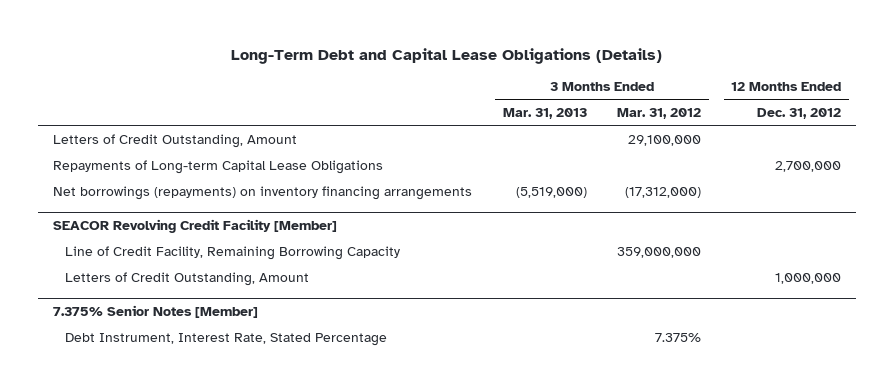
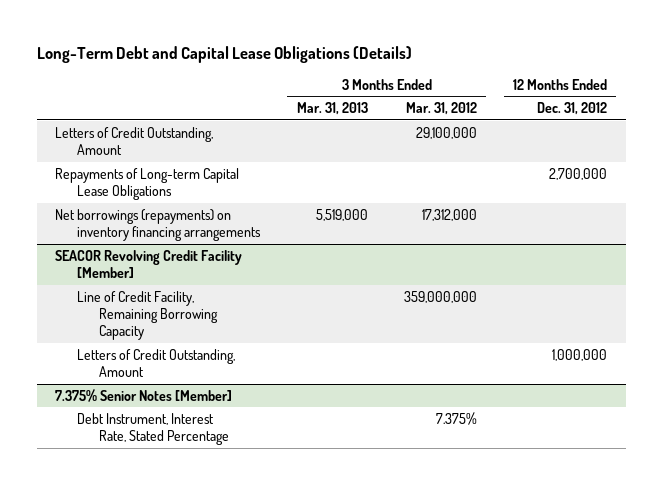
- Net borrowings (repayments) on inventory financing arrangements | (5,519,000) | (17,312,000) |
+ Net borrowings (repayments) on inventory financing arrangements | 5,519,000 | 17,312,000 |

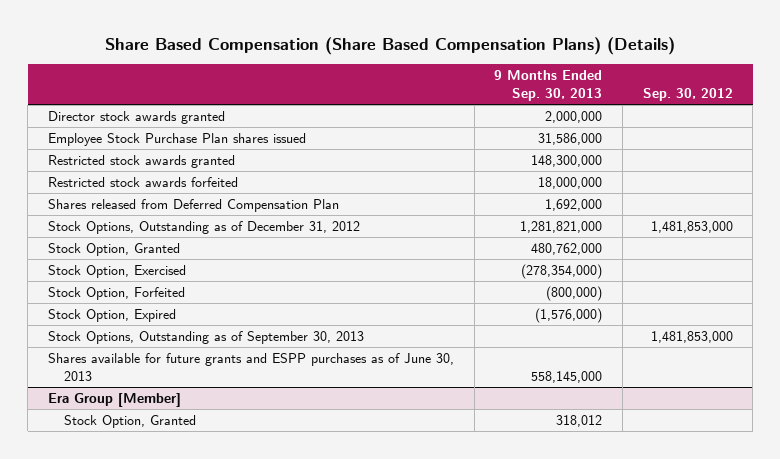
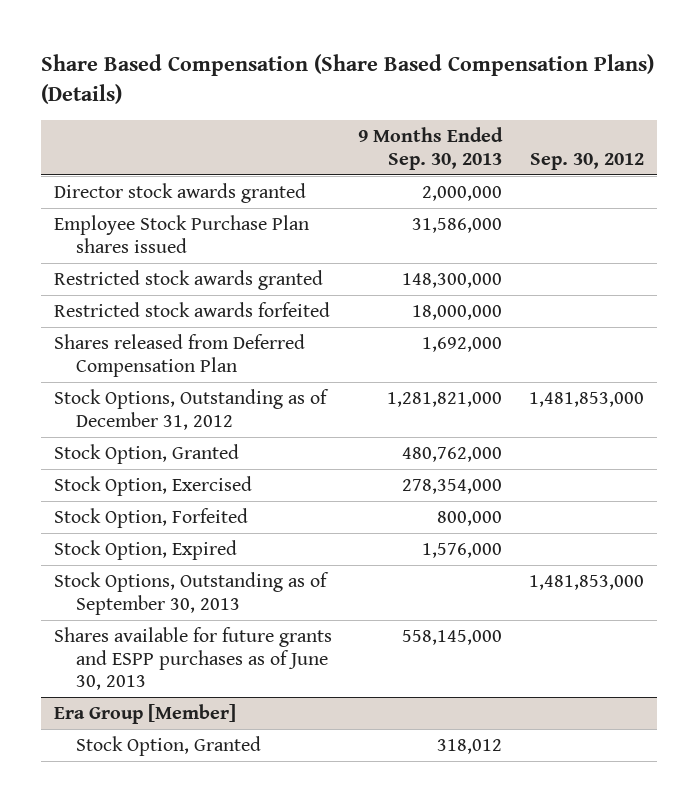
- Stock Option, Exercised | (278,354,000) |
- Stock Option, Forfeited | (800,000) |
- Stock Option, Expired | (1,576,000) |
+ Stock Option, Exercised | 278,354,000 |
+ Stock Option, Forfeited | 800,000 |
+ Stock Option, Expired | 1,576,000 |

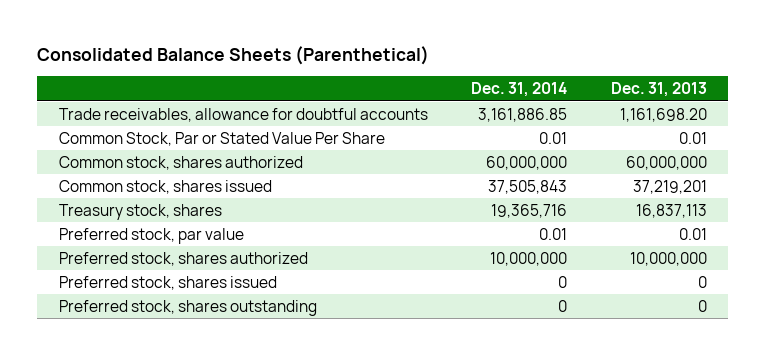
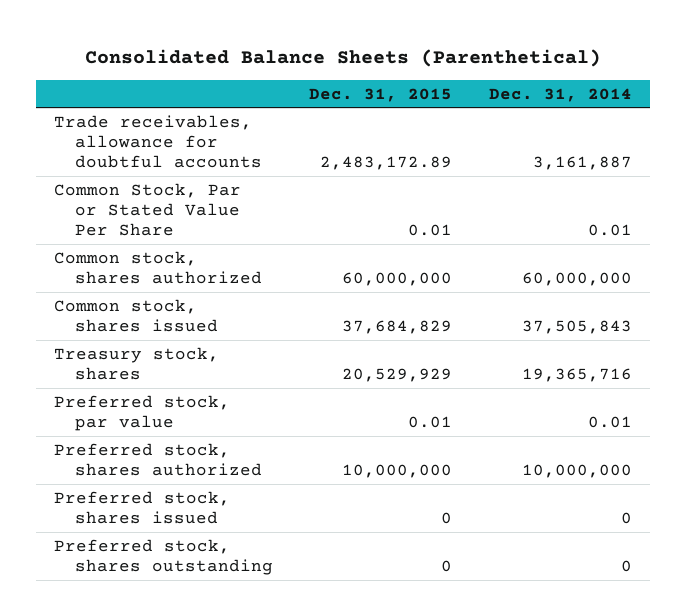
- | Dec. 31, 2014 | Dec. 31, 2013
+ | Dec. 31, 2015 | Dec. 31, 2014
- Trade receivables, allowance for doubtful accounts | 3,161,886.85 | 1,161,698.20
+ Trade receivables, allowance for doubtful accounts | 2,483,172.89 | 3,161,887

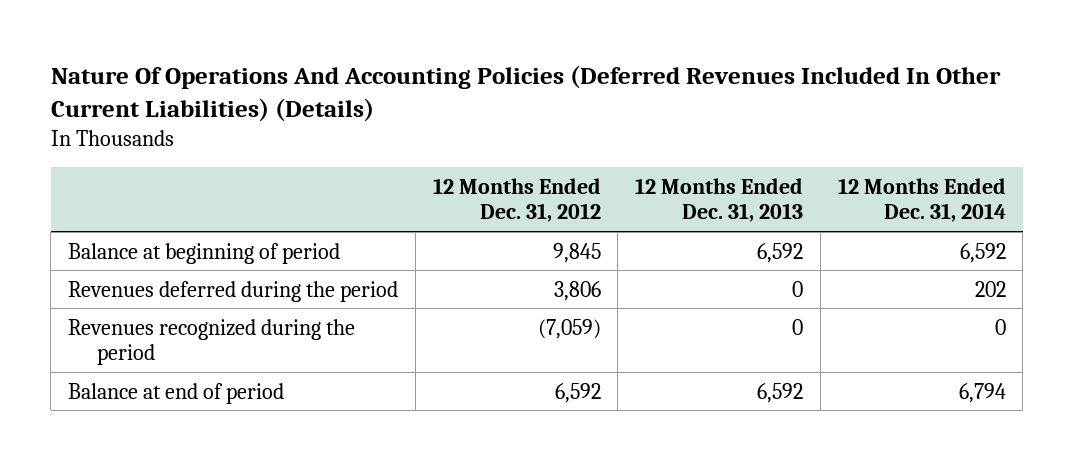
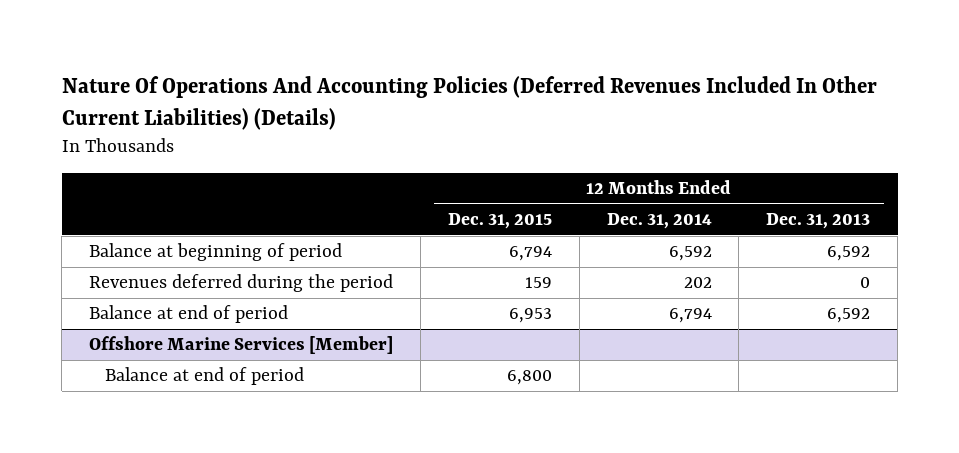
- | 12 Months Ended Dec. 31, 2012 | 12 Months Ended Dec. 31, 2013 | 12 Months Ended Dec. 31, 2014
+ | 12 Months Ended Dec. 31, 2015 | 12 Months Ended Dec. 31, 2014 | 12 Months Ended Dec. 31, 2013
- Revenues recognized during the period | (7,059) | 0 | 0
+ Offshore Marine Services [Member]
+ Balance at end of period | 6,800 | |

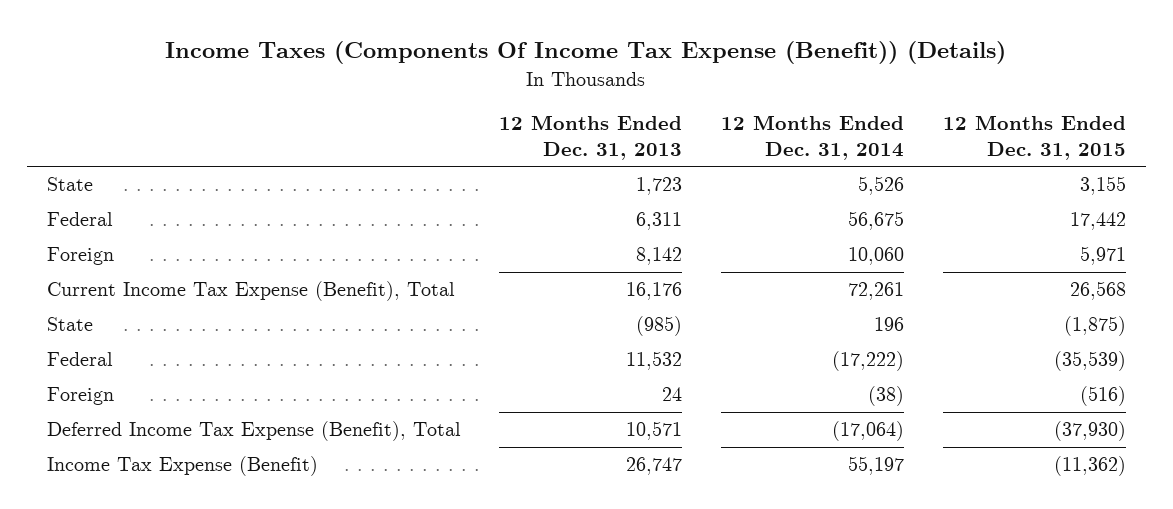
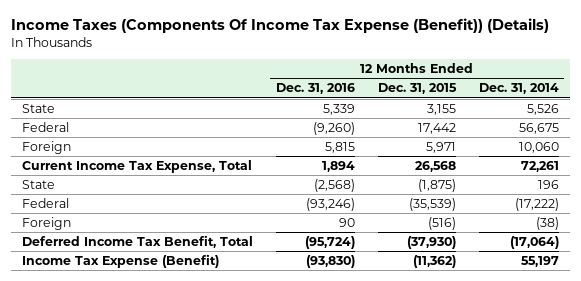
- | 12 Months Ended Dec. 31, 2013 | 12 Months Ended Dec. 31, 2014 | 12 Months Ended Dec. 31, 2015
+ | 12 Months Ended Dec. 31, 2016 | 12 Months Ended Dec. 31, 2015 | 12 Months Ended Dec. 31, 2014
- Current Income Tax Expense (Benefit), Total | 16,176 | 72,261 | 26,568
+ Current Income Tax Expense, Total | 1,894 | 26,568 | 72,261
- Deferred Income Tax Expense (Benefit), Total | 10,571 | (17,064) | (37,930)
+ Deferred Income Tax Benefit, Total | (95,724) | (37,930) | (17,064)

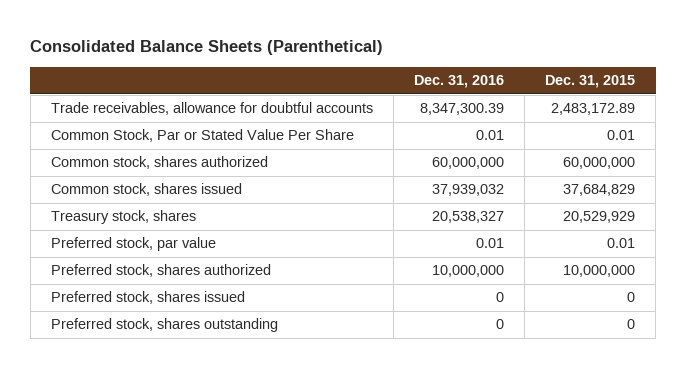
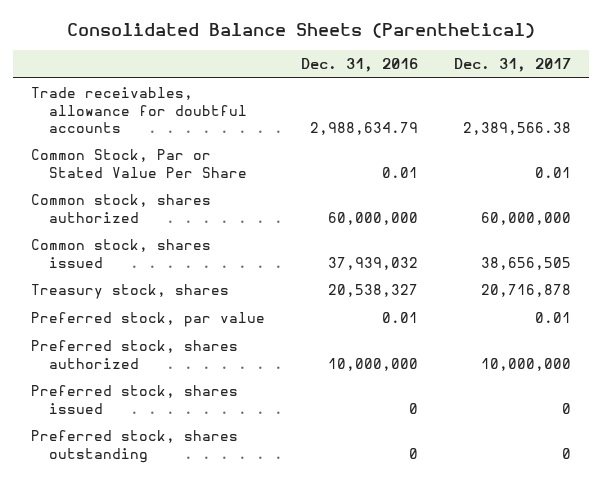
- | Dec. 31, 2016 | Dec. 31, 2015
+ | Dec. 31, 2016 | Dec. 31, 2017
- Trade receivables, allowance for doubtful accounts | 8,347,300.39 | 2,483,172.89
+ Trade receivables, allowance for doubtful accounts | 2,988,634.79 | 2,389,566.38

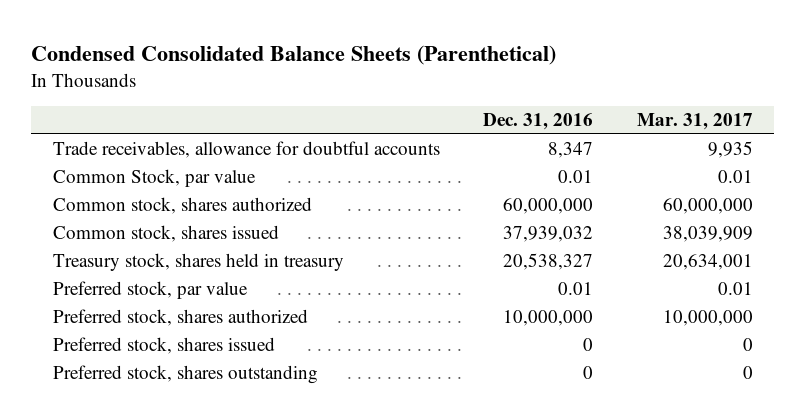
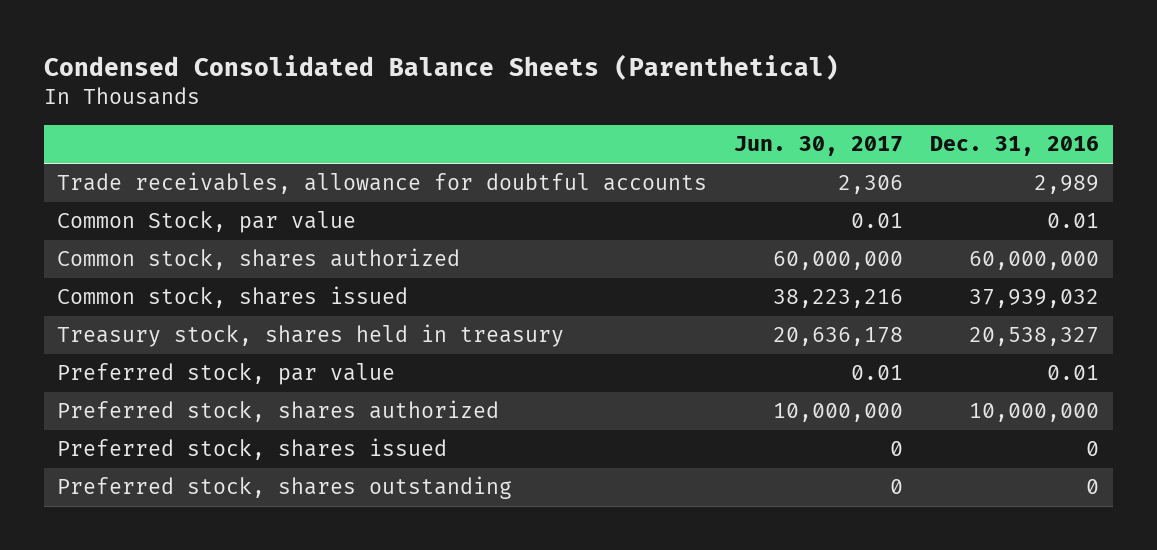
- | Dec. 31, 2016 | Mar. 31, 2017
+ | Jun. 30, 2017 | Dec. 31, 2016
- Trade receivables, allowance for doubtful accounts | 8,347 | 9,935
+ Trade receivables, allowance for doubtful accounts | 2,306 | 2,989

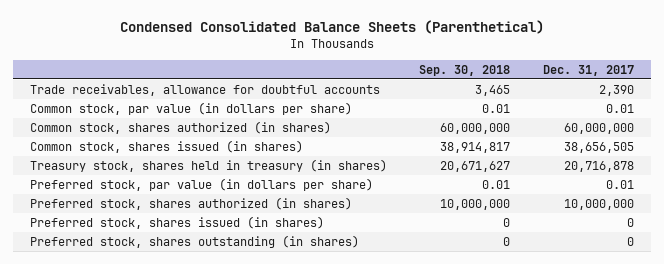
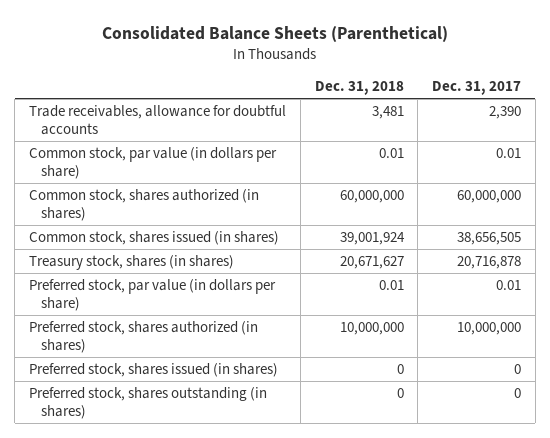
- Condensed Consolidated Balance Sheets (Parenthetical)
+ Consolidated Balance Sheets (Parenthetical)
- | Sep. 30, 2018 | Dec. 31, 2017
+ | Dec. 31, 2018 | Dec. 31, 2017
- Treasury stock, shares held in treasury (in shares) | 20,671,627 | 20,716,878
+ Treasury stock, shares (in shares) | 20,671,627 | 20,716,878

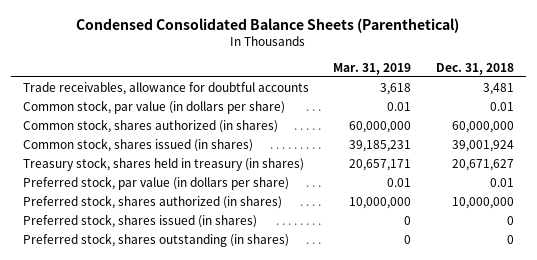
- Consolidated Balance Sheets (Parenthetical)
+ Condensed Consolidated Balance Sheets (Parenthetical)
- | Dec. 31, 2018 | Dec. 31, 2017
+ | Mar. 31, 2019 | Dec. 31, 2018
- Treasury stock, shares (in shares) | 20,671,627 | 20,716,878
+ Treasury stock, shares held in treasury (in shares) | 20,657,171 | 20,671,627

